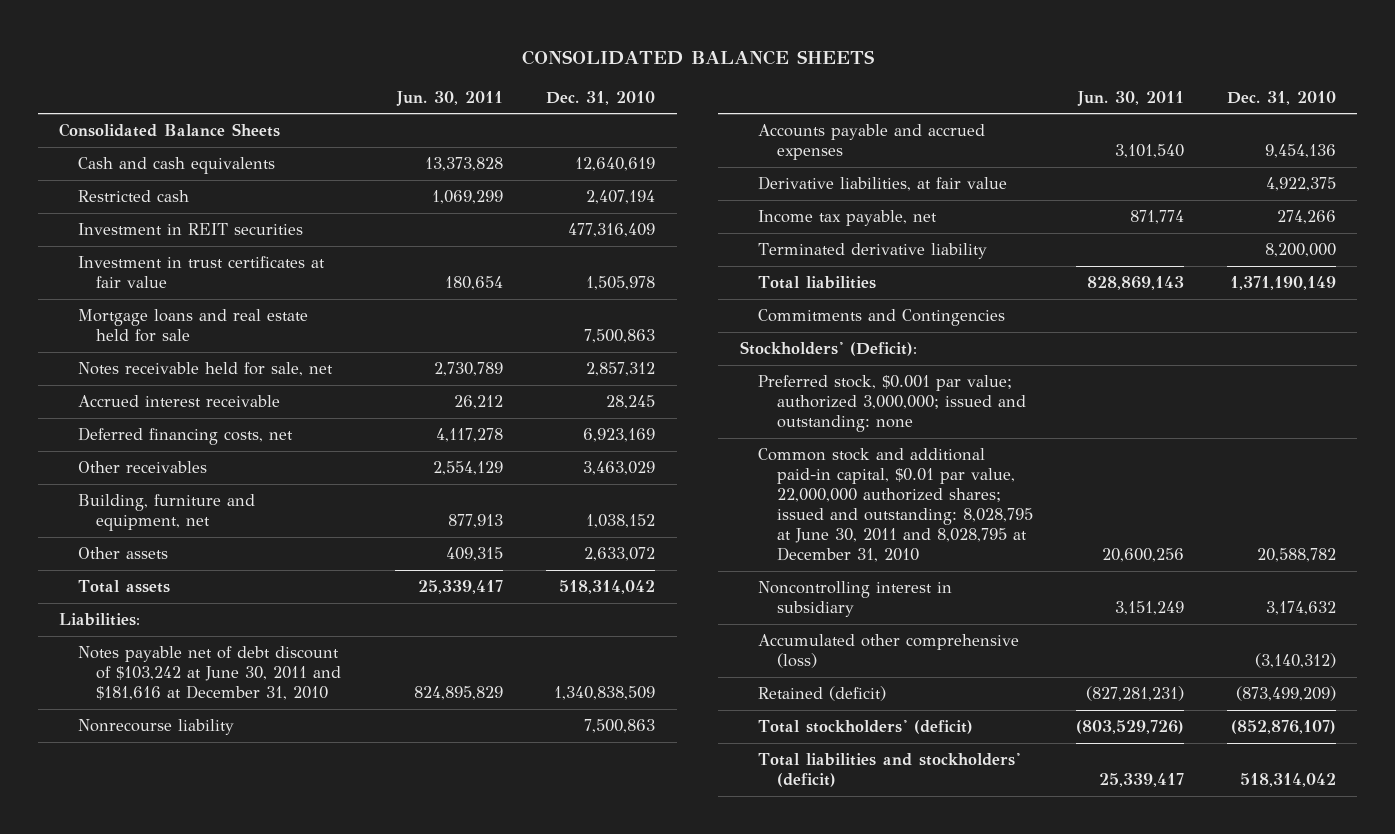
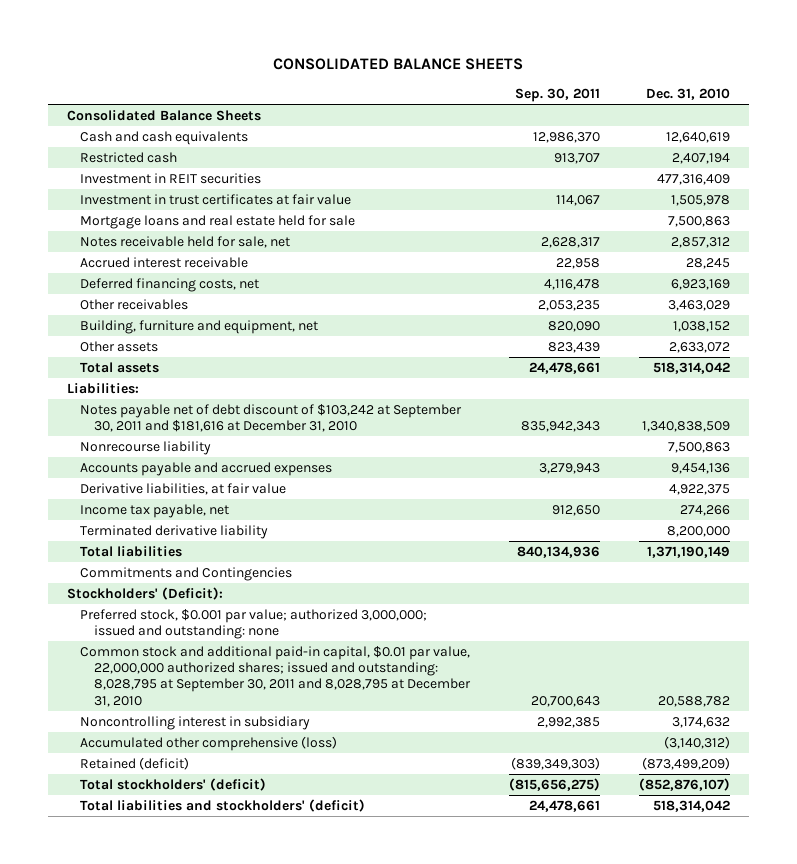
- | Jun. 30, 2011 | Dec. 31, 2010
+ | Sep. 30, 2011 | Dec. 31, 2010
- Notes payable net of debt discount of $103,242 at June 30, 2011 and $181,616 at December 31, 2010 | 824,895,829 | 1,340,838,509
+ Notes payable net of debt discount of $103,242 at September 30, 2011 and $181,616 at December 31, 2010 | 835,942,343 | 1,340,838,509
- Common stock and additional paid-in capital, $0.01 par value, 22,000,000 authorized shares; issued and outstanding: 8,028,795 at June 30, 2011 and 8,028,795 at December 31, 2010 | 20,600,256 | 20,588,782
+ Common stock and additional paid-in capital, $0.01 par value, 22,000,000 authorized shares; issued and outstanding: 8,028,795 at September 30, 2011 and 8,028,795 at December 31, 2010 | 20,700,643 | 20,588,782

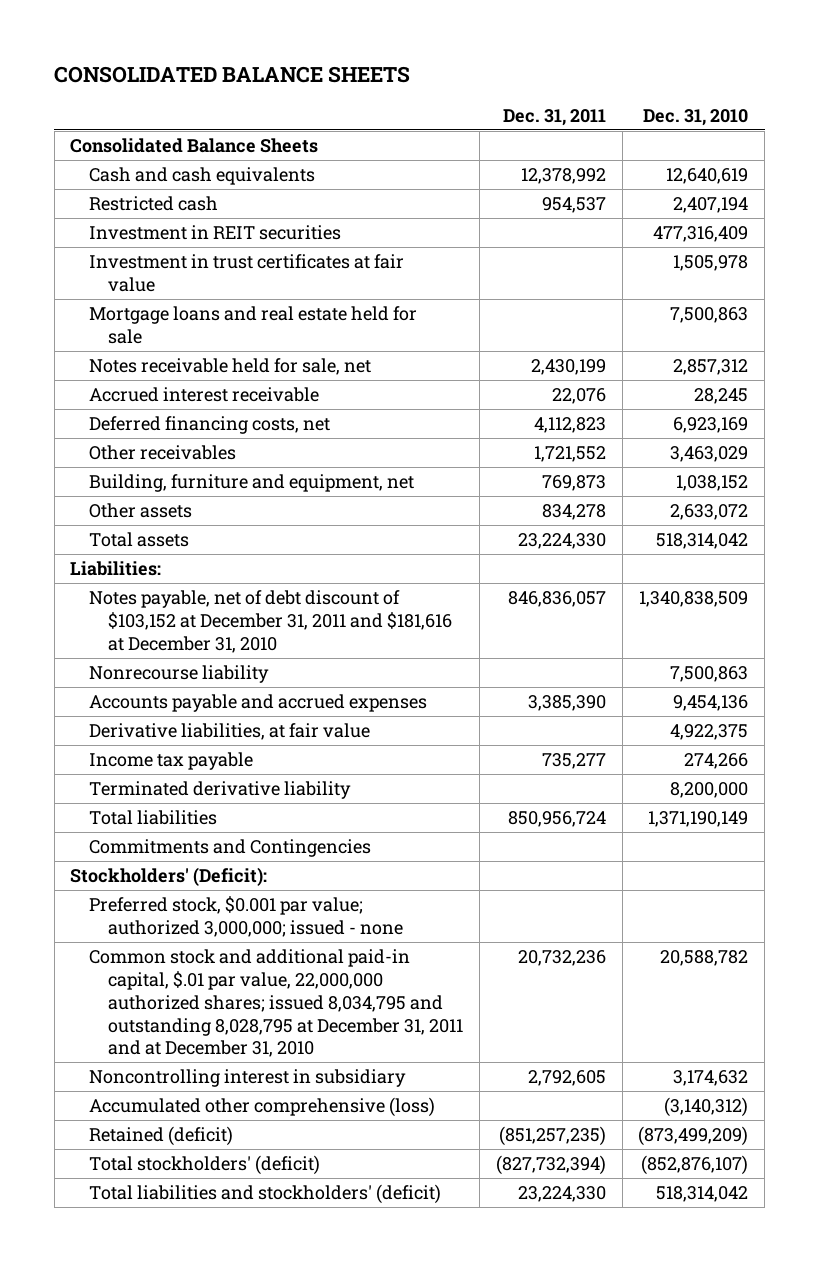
- | Sep. 30, 2011 | Dec. 31, 2010
+ | Dec. 31, 2011 | Dec. 31, 2010
- Notes payable net of debt discount of $103,242 at September 30, 2011 and $181,616 at December 31, 2010 | 835,942,343 | 1,340,838,509
+ Notes payable, net of debt discount of $103,152 at December 31, 2011 and $181,616 at December 31, 2010 | 846,836,057 | 1,340,838,509
- Income tax payable, net | 912,650 | 274,266
+ Income tax payable | 735,277 | 274,266
- Preferred stock, $0.001 par value; authorized 3,000,000; issued and outstanding: none
- Common stock and additional paid-in capital, $0.01 par value, 22,000,000 authorized shares; issued and outstanding: 8,028,795 at September 30, 2011 and 8,028,795 at December 31, 2010 | 20,700,643 | 20,588,782
+ Preferred stock, $0.001 par value; authorized 3,000,000; issued - none
+ Common stock and additional paid-in capital, $.01 par value, 22,000,000 authorized shares; issued 8,034,795 and outstanding 8,028,795 at December 31, 2011 and at December 31, 2010 | 20,732,236 | 20,588,782

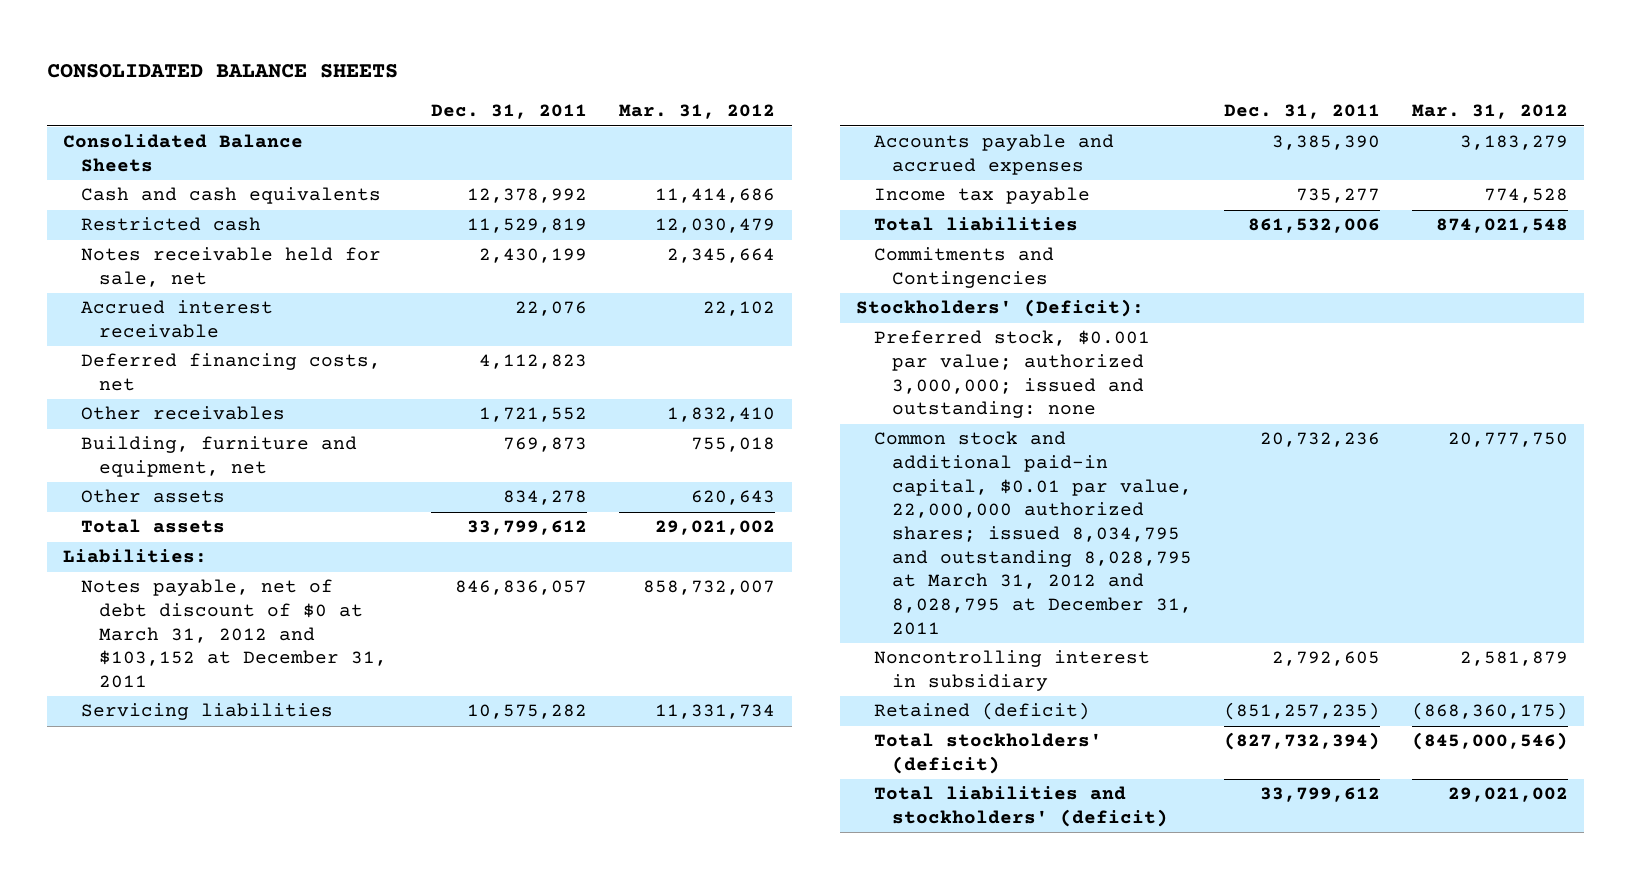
- | Dec. 31, 2011 | Dec. 31, 2010
+ | Dec. 31, 2011 | Mar. 31, 2012
- Restricted cash | 954,537 | 2,407,194
- Investment in REIT securities | | 477,316,409
- Investment in trust certificates at fair value | | 1,505,978
- Mortgage loans and real estate held for sale | | 7,500,863
+ Restricted cash | 11,529,819 | 12,030,479
- Total assets | 23,224,330 | 518,314,042
+ Total assets | 33,799,612 | 29,021,002
- Notes payable, net of debt discount of $103,152 at December 31, 2011 and $181,616 at December 31, 2010 | 846,836,057 | 1,340,838,509
- Nonrecourse liability | | 7,500,863
+ Notes payable, net of debt discount of $0 at March 31, 2012 and $103,152 at December 31, 2011 | 846,836,057 | 858,732,007
+ Servicing liabilities | 10,575,282 | 11,331,734
- Derivative liabilities, at fair value | | 4,922,375
- Terminated derivative liability | | 8,200,000
- Total liabilities | 850,956,724 | 1,371,190,149
+ Total liabilities | 861,532,006 | 874,021,548
- Preferred stock, $0.001 par value; authorized 3,000,000; issued - none
- Common stock and additional paid-in capital, $.01 par value, 22,000,000 authorized shares; issued 8,034,795 and outstanding 8,028,795 at December 31, 2011 and at December 31, 2010 | 20,732,236 | 20,588,782
+ Preferred stock, $0.001 par value; authorized 3,000,000; issued and outstanding: none
+ Common stock and additional paid-in capital, $0.01 par value, 22,000,000 authorized shares; issued 8,034,795 and outstanding 8,028,795 at March 31, 2012 and 8,028,795 at December 31, 2011 | 20,732,236 | 20,777,750
- Accumulated other comprehensive (loss) | | (3,140,312)
- Total liabilities and stockholders' (deficit) | 23,224,330 | 518,314,042
+ Total liabilities and stockholders' (deficit) | 33,799,612 | 29,021,002

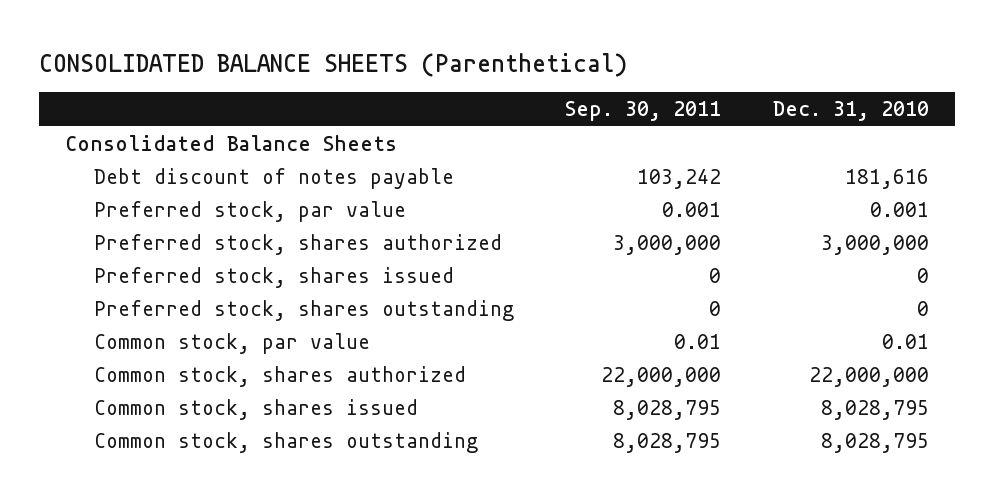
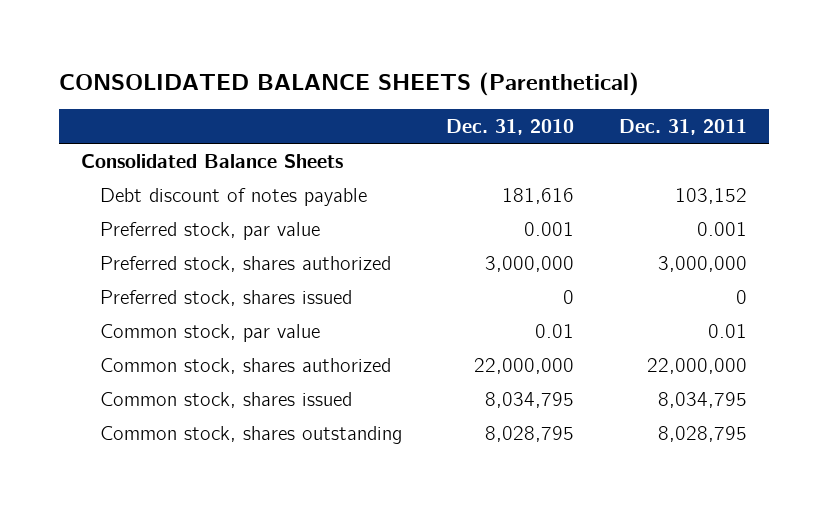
- | Sep. 30, 2011 | Dec. 31, 2010
+ | Dec. 31, 2010 | Dec. 31, 2011
- Preferred stock, shares outstanding | 0 | 0
- Common stock, shares issued | 8,028,795 | 8,028,795
+ Common stock, shares issued | 8,034,795 | 8,034,795

